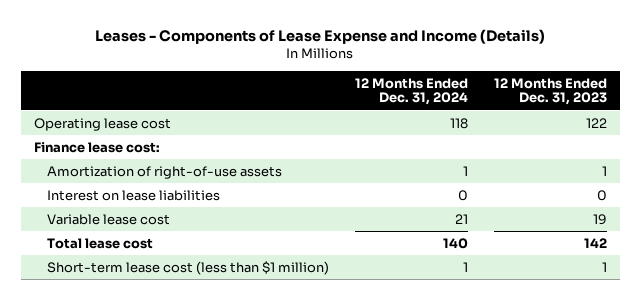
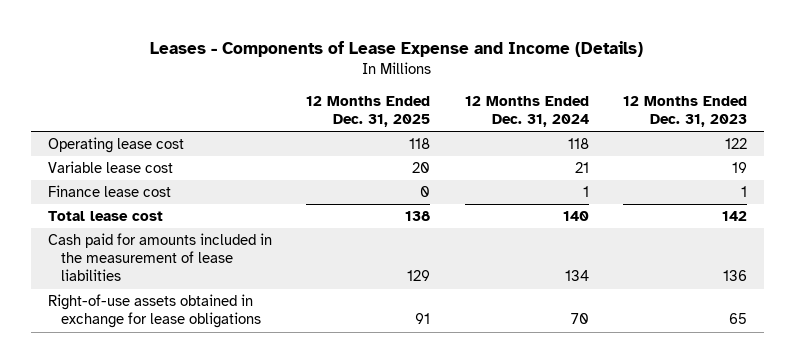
- | 12 Months Ended Dec. 31, 2024 | 12 Months Ended Dec. 31, 2023
+ | 12 Months Ended Dec. 31, 2025 | 12 Months Ended Dec. 31, 2024 | 12 Months Ended Dec. 31, 2023
- Finance lease cost:
- Amortization of right-of-use assets | 1 | 1
- Interest on lease liabilities | 0 | 0
+ Finance lease cost | 0 | 1 | 1
- Short-term lease cost (less than $1 million) | 1 | 1
+ Cash paid for amounts included in the measurement of lease liabilities | 129 | 134 | 136
+ Right-of-use assets obtained in exchange for lease obligations | 91 | 70 | 65

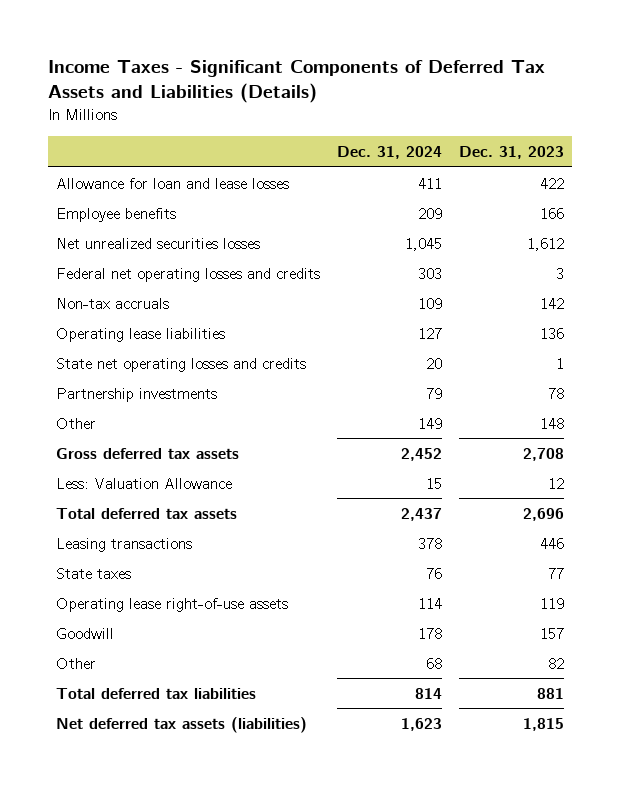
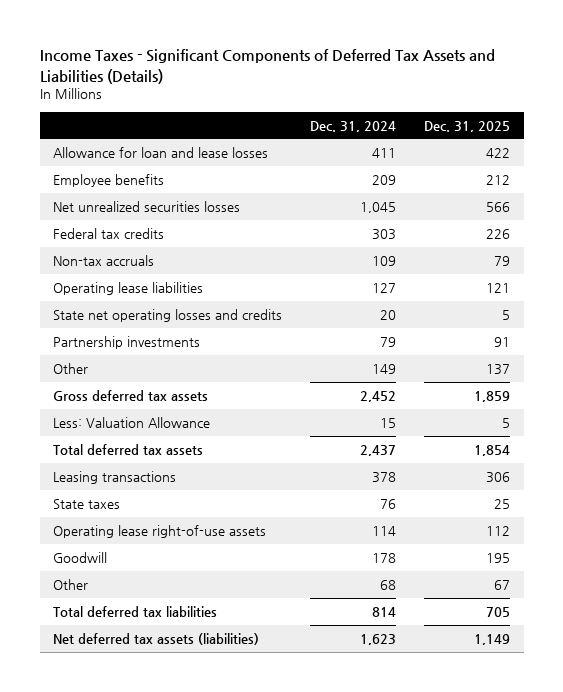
- | Dec. 31, 2024 | Dec. 31, 2023
+ | Dec. 31, 2024 | Dec. 31, 2025
- Federal net operating losses and credits | 303 | 3
+ Federal tax credits | 303 | 226

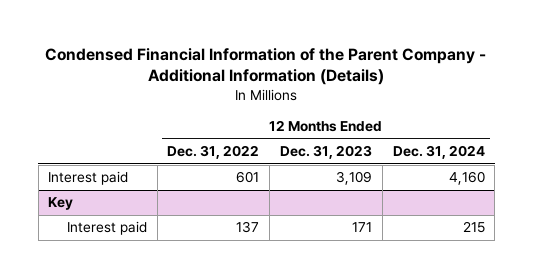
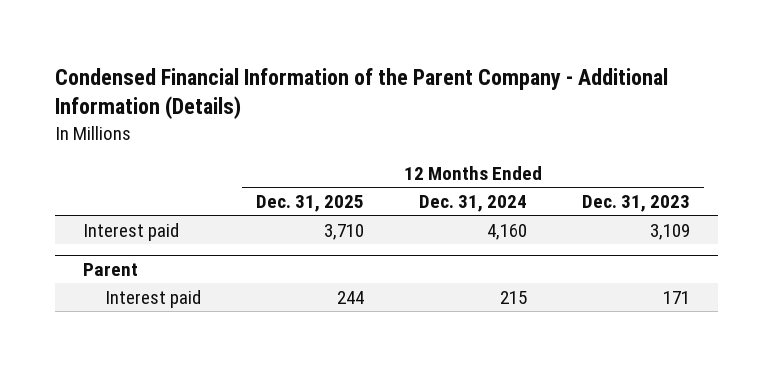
- | 12 Months Ended Dec. 31, 2022 | 12 Months Ended Dec. 31, 2023 | 12 Months Ended Dec. 31, 2024
+ | 12 Months Ended Dec. 31, 2025 | 12 Months Ended Dec. 31, 2024 | 12 Months Ended Dec. 31, 2023
- Key
+ Parent

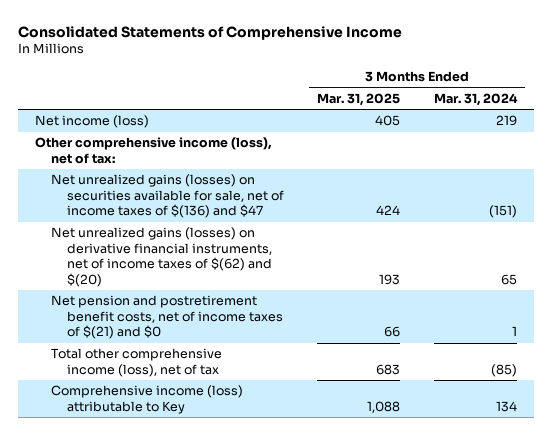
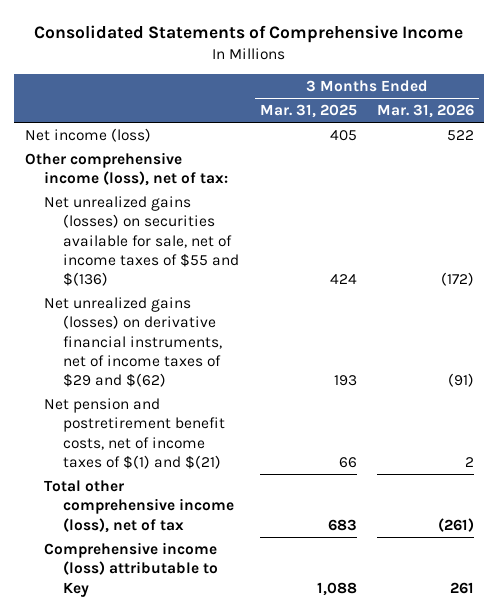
- | 3 Months Ended Mar. 31, 2025 | 3 Months Ended Mar. 31, 2024
+ | 3 Months Ended Mar. 31, 2025 | 3 Months Ended Mar. 31, 2026
- Net unrealized gains (losses) on securities available for sale, net of income taxes of $(136) and $47 | 424 | (151)
- Net unrealized gains (losses) on derivative financial instruments, net of income taxes of $(62) and $(20) | 193 | 65
- Net pension and postretirement benefit costs, net of income taxes of $(21) and $0 | 66 | 1
+ Net unrealized gains (losses) on securities available for sale, net of income taxes of $55 and $(136) | 424 | (172)
+ Net unrealized gains (losses) on derivative financial instruments, net of income taxes of $29 and $(62) | 193 | (91)
+ Net pension and postretirement benefit costs, net of income taxes of $(1) and $(21) | 66 | 2

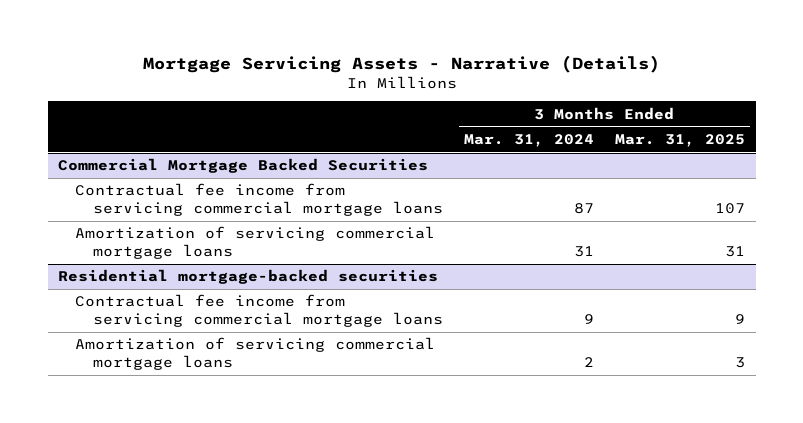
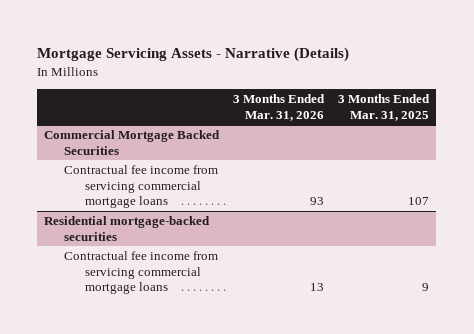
- | 3 Months Ended Mar. 31, 2024 | 3 Months Ended Mar. 31, 2025
+ | 3 Months Ended Mar. 31, 2026 | 3 Months Ended Mar. 31, 2025
@ Commercial Mortgage Backed Securities
- Amortization of servicing commercial mortgage loans | 31 | 31
@ Residential mortgage-backed securities
- Amortization of servicing commercial mortgage loans | 2 | 3

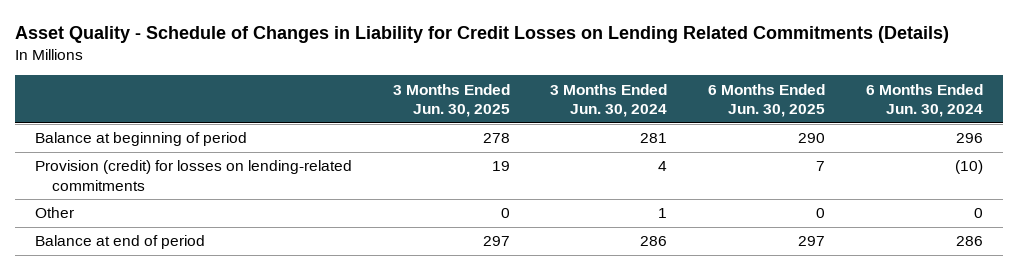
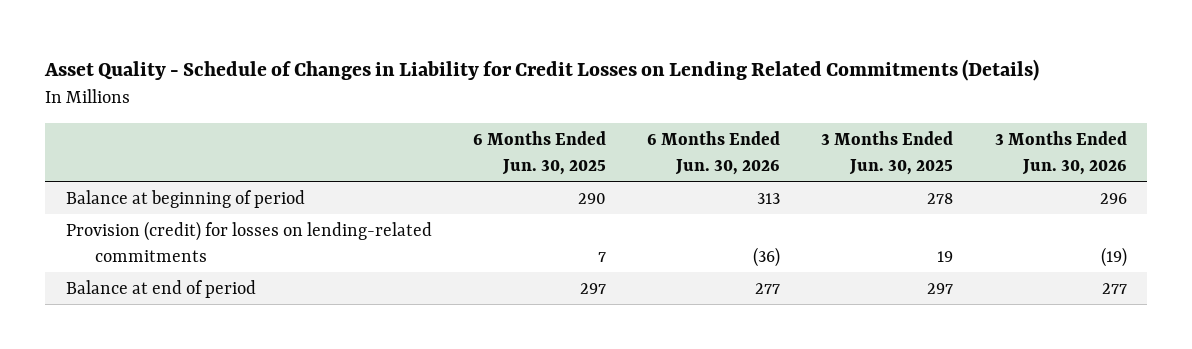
- | 3 Months Ended Jun. 30, 2025 | 3 Months Ended Jun. 30, 2024 | 6 Months Ended Jun. 30, 2025 | 6 Months Ended Jun. 30, 2024
+ | 6 Months Ended Jun. 30, 2025 | 6 Months Ended Jun. 30, 2026 | 3 Months Ended Jun. 30, 2025 | 3 Months Ended Jun. 30, 2026
- Other | 0 | 1 | 0 | 0

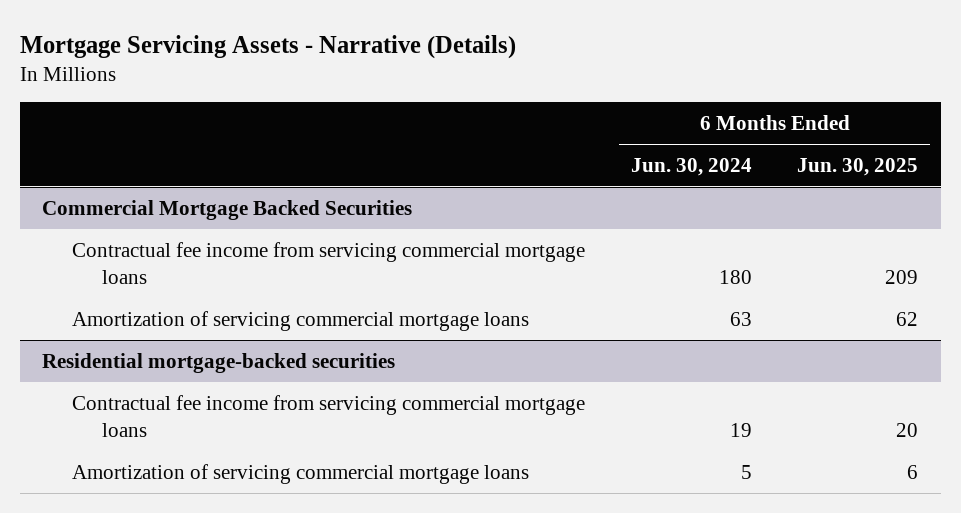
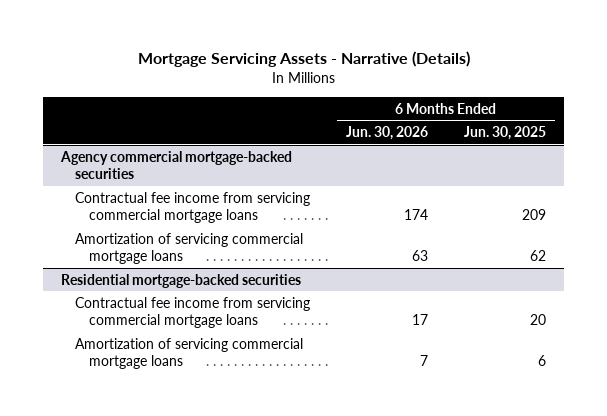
- | 6 Months Ended Jun. 30, 2024 | 6 Months Ended Jun. 30, 2025
+ | 6 Months Ended Jun. 30, 2026 | 6 Months Ended Jun. 30, 2025
- Commercial Mortgage Backed Securities
+ Agency commercial mortgage-backed securities

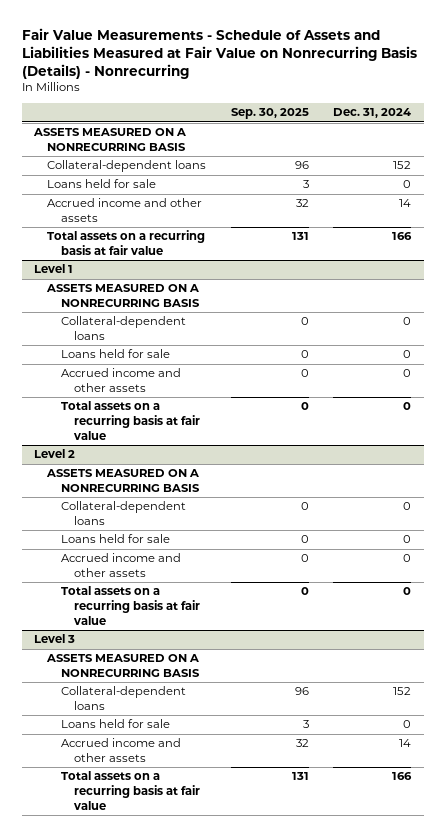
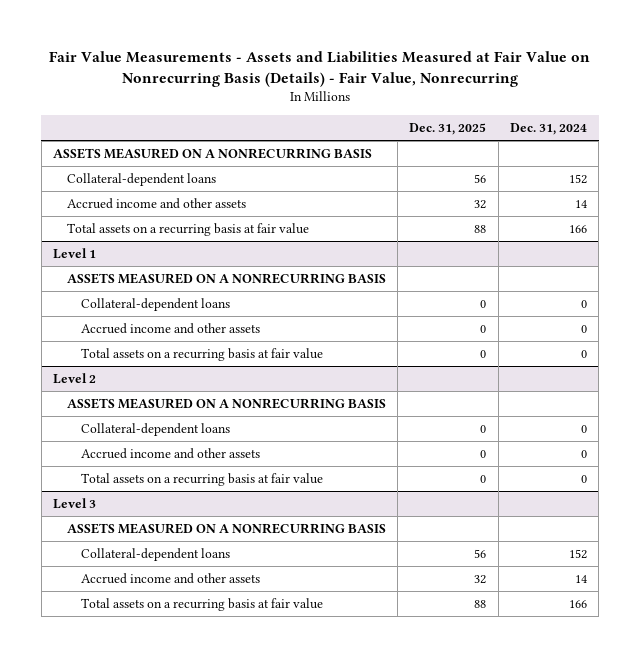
- Fair Value Measurements - Schedule of Assets and Liabilities Measured at Fair Value on Nonrecurring Basis (Details) - Nonrecurring
+ Fair Value Measurements - Assets and Liabilities Measured at Fair Value on Nonrecurring Basis (Details) - Fair Value, Nonrecurring
- | Sep. 30, 2025 | Dec. 31, 2024
+ | Dec. 31, 2025 | Dec. 31, 2024
- Loans held for sale | 3 | 0
@ Level 1
- Loans held for sale | 0 | 0
@ Level 2
- Loans held for sale | 0 | 0
@ Level 3
- Loans held for sale | 3 | 0

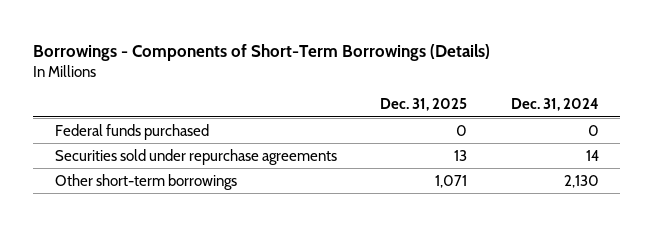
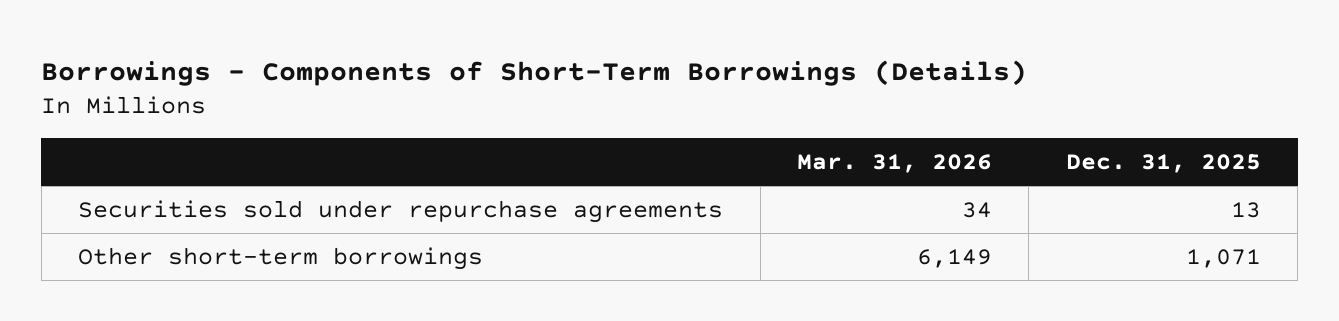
- | Dec. 31, 2025 | Dec. 31, 2024
+ | Mar. 31, 2026 | Dec. 31, 2025
- Federal funds purchased | 0 | 0

